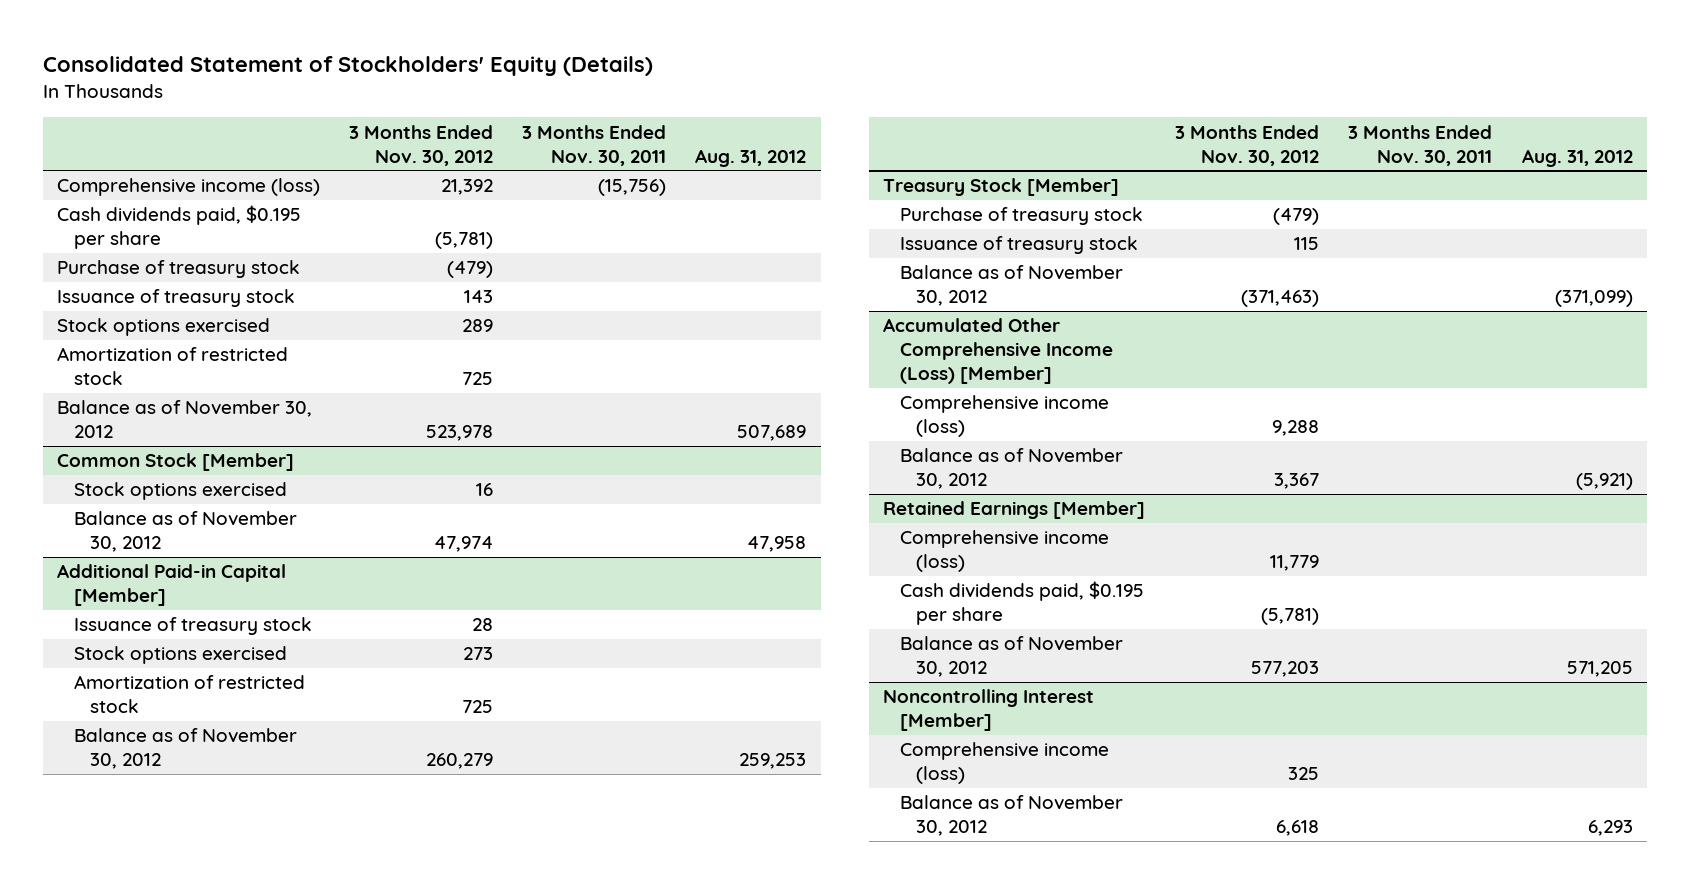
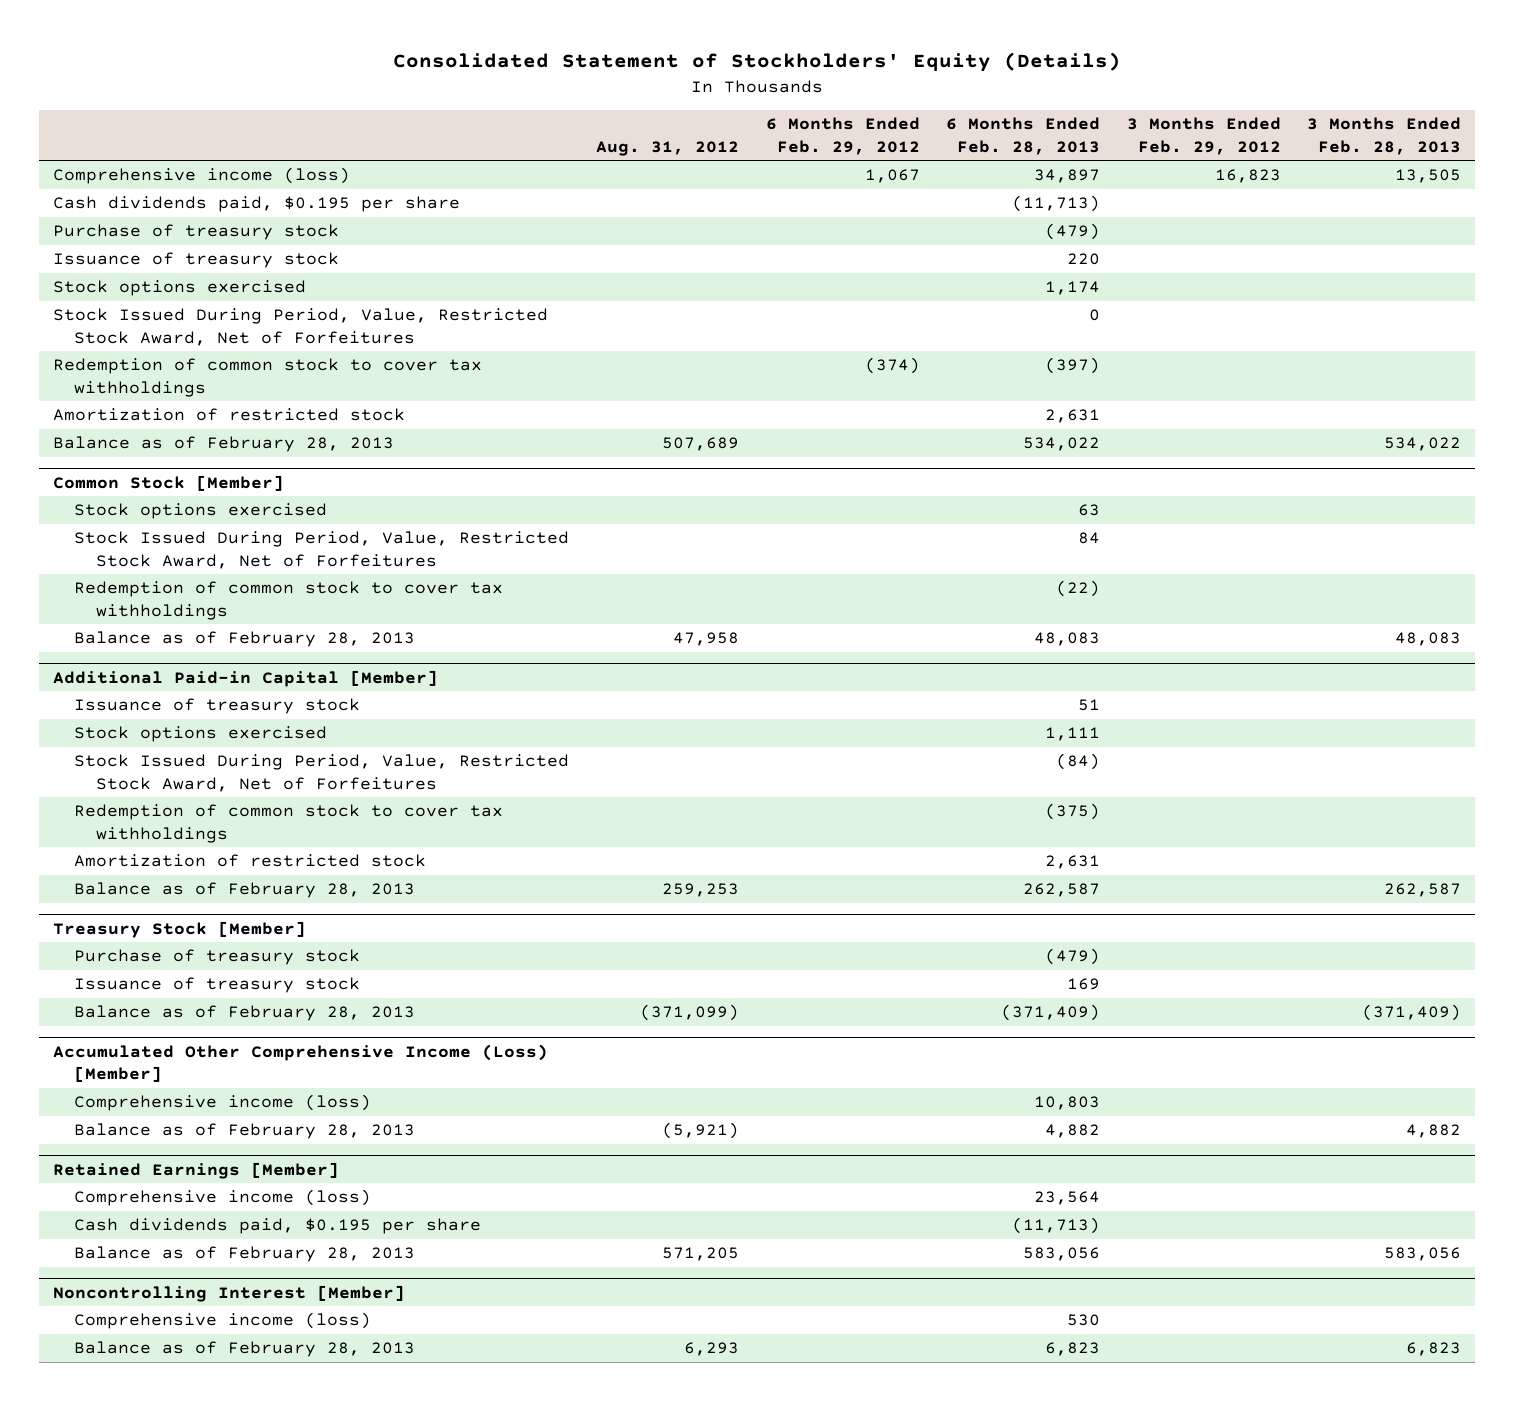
- | 3 Months Ended Nov. 30, 2012 | 3 Months Ended Nov. 30, 2011 | Aug. 31, 2012
+ | Aug. 31, 2012 | 6 Months Ended Feb. 29, 2012 | 6 Months Ended Feb. 28, 2013 | 3 Months Ended Feb. 29, 2012 | 3 Months Ended Feb. 28, 2013
+ Stock Issued During Period, Value, Restricted Stock Award, Net of Forfeitures | | | 0 | |
+ Redemption of common stock to cover tax withholdings | | (374) | (397) | |
- Balance as of November 30, 2012 | 523,978 | | 507,689
+ Balance as of February 28, 2013 | 507,689 | | 534,022 | | 534,022
@ Common Stock [Member]
- Balance as of November 30, 2012 | 47,974 | | 47,958
+ Stock Issued During Period, Value, Restricted Stock Award, Net of Forfeitures | | | 84 | |
+ Redemption of common stock to cover tax withholdings | | | (22) | |
+ Balance as of February 28, 2013 | 47,958 | | 48,083 | | 48,083
@ Additional Paid-in Capital [Member]
+ Stock Issued During Period, Value, Restricted Stock Award, Net of Forfeitures | | | (84) | |
+ Redemption of common stock to cover tax withholdings | | | (375) | |
- Balance as of November 30, 2012 | 260,279 | | 259,253
+ Balance as of February 28, 2013 | 259,253 | | 262,587 | | 262,587
@ Treasury Stock [Member]
- Balance as of November 30, 2012 | (371,463) | | (371,099)
+ Balance as of February 28, 2013 | (371,099) | | (371,409) | | (371,409)
@ Accumulated Other Comprehensive Income (Loss) [Member]
- Balance as of November 30, 2012 | 3,367 | | (5,921)
+ Balance as of February 28, 2013 | (5,921) | | 4,882 | | 4,882
@ Retained Earnings [Member]
- Balance as of November 30, 2012 | 577,203 | | 571,205
+ Balance as of February 28, 2013 | 571,205 | | 583,056 | | 583,056
@ Noncontrolling Interest [Member]
- Balance as of November 30, 2012 | 6,618 | | 6,293
+ Balance as of February 28, 2013 | 6,293 | | 6,823 | | 6,823

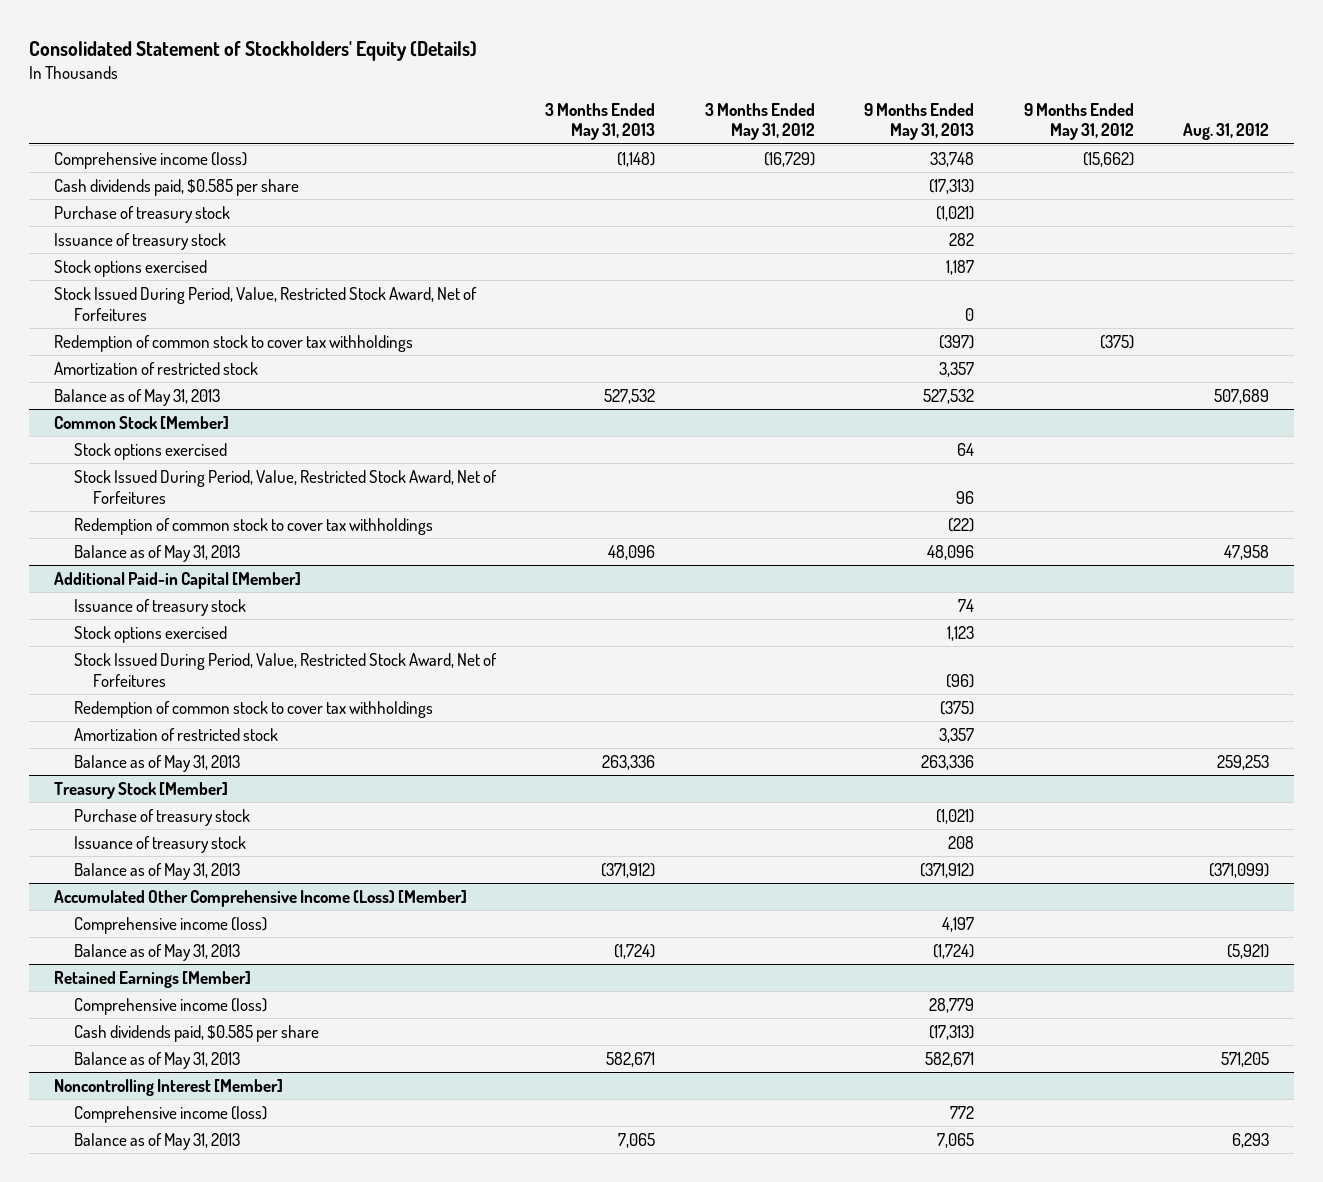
- | Aug. 31, 2012 | 6 Months Ended Feb. 29, 2012 | 6 Months Ended Feb. 28, 2013 | 3 Months Ended Feb. 29, 2012 | 3 Months Ended Feb. 28, 2013
+ | 3 Months Ended May 31, 2013 | 3 Months Ended May 31, 2012 | 9 Months Ended May 31, 2013 | 9 Months Ended May 31, 2012 | Aug. 31, 2012
- Cash dividends paid, $0.195 per share | | | (11,713) | |
+ Cash dividends paid, $0.585 per share | | | (17,313) | |
- Balance as of February 28, 2013 | 507,689 | | 534,022 | | 534,022
+ Balance as of May 31, 2013 | 527,532 | | 527,532 | | 507,689
@ Common Stock [Member]
- Balance as of February 28, 2013 | 47,958 | | 48,083 | | 48,083
+ Balance as of May 31, 2013 | 48,096 | | 48,096 | | 47,958
@ Additional Paid-in Capital [Member]
- Balance as of February 28, 2013 | 259,253 | | 262,587 | | 262,587
+ Balance as of May 31, 2013 | 263,336 | | 263,336 | | 259,253
@ Treasury Stock [Member]
- Balance as of February 28, 2013 | (371,099) | | (371,409) | | (371,409)
+ Balance as of May 31, 2013 | (371,912) | | (371,912) | | (371,099)
@ Accumulated Other Comprehensive Income (Loss) [Member]
- Balance as of February 28, 2013 | (5,921) | | 4,882 | | 4,882
+ Balance as of May 31, 2013 | (1,724) | | (1,724) | | (5,921)
@ Retained Earnings [Member]
- Cash dividends paid, $0.195 per share | | | (11,713) | |
- Balance as of February 28, 2013 | 571,205 | | 583,056 | | 583,056
+ Cash dividends paid, $0.585 per share | | | (17,313) | |
+ Balance as of May 31, 2013 | 582,671 | | 582,671 | | 571,205
@ Noncontrolling Interest [Member]
- Balance as of February 28, 2013 | 6,293 | | 6,823 | | 6,823
+ Balance as of May 31, 2013 | 7,065 | | 7,065 | | 6,293

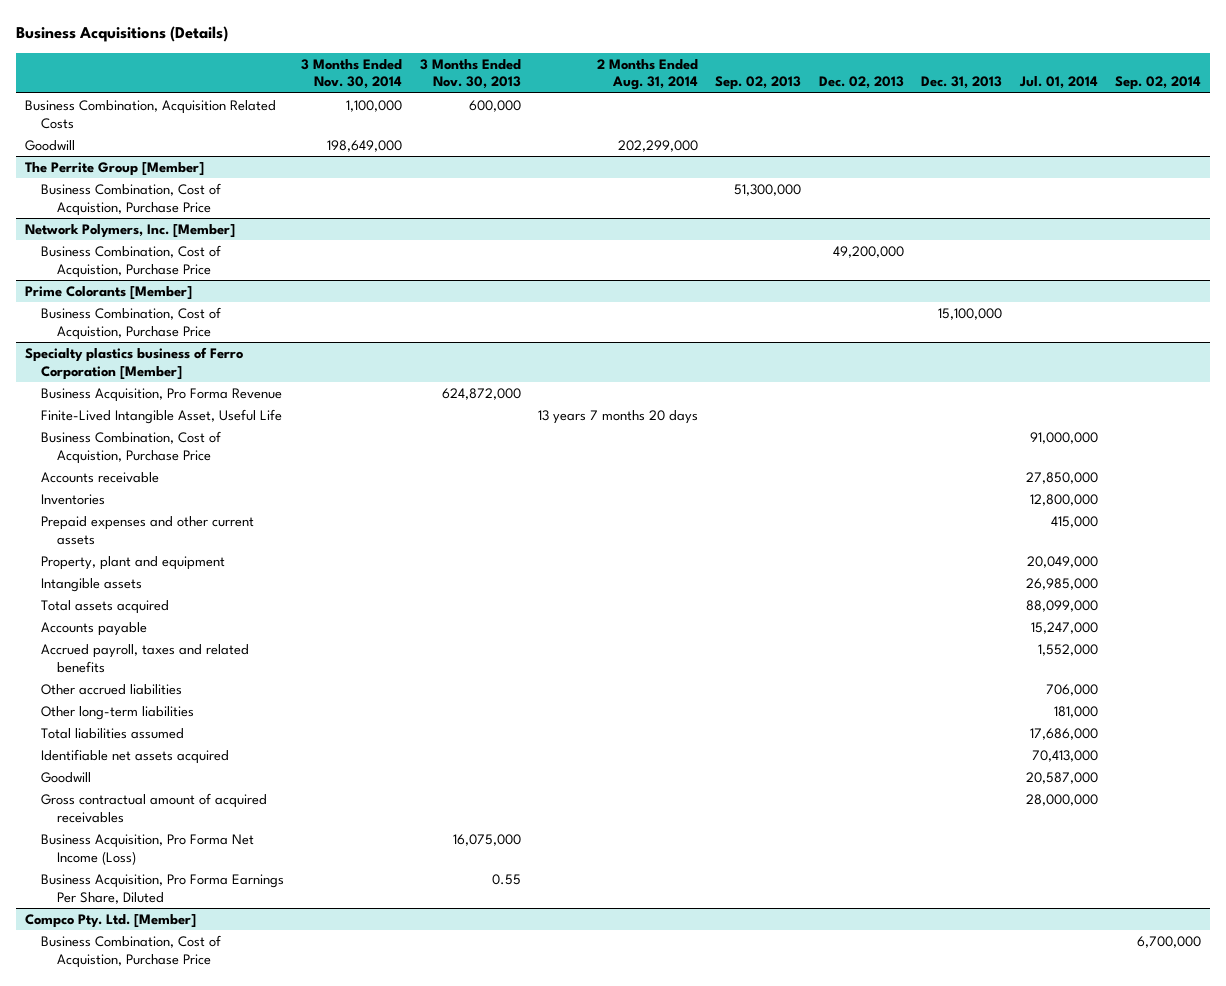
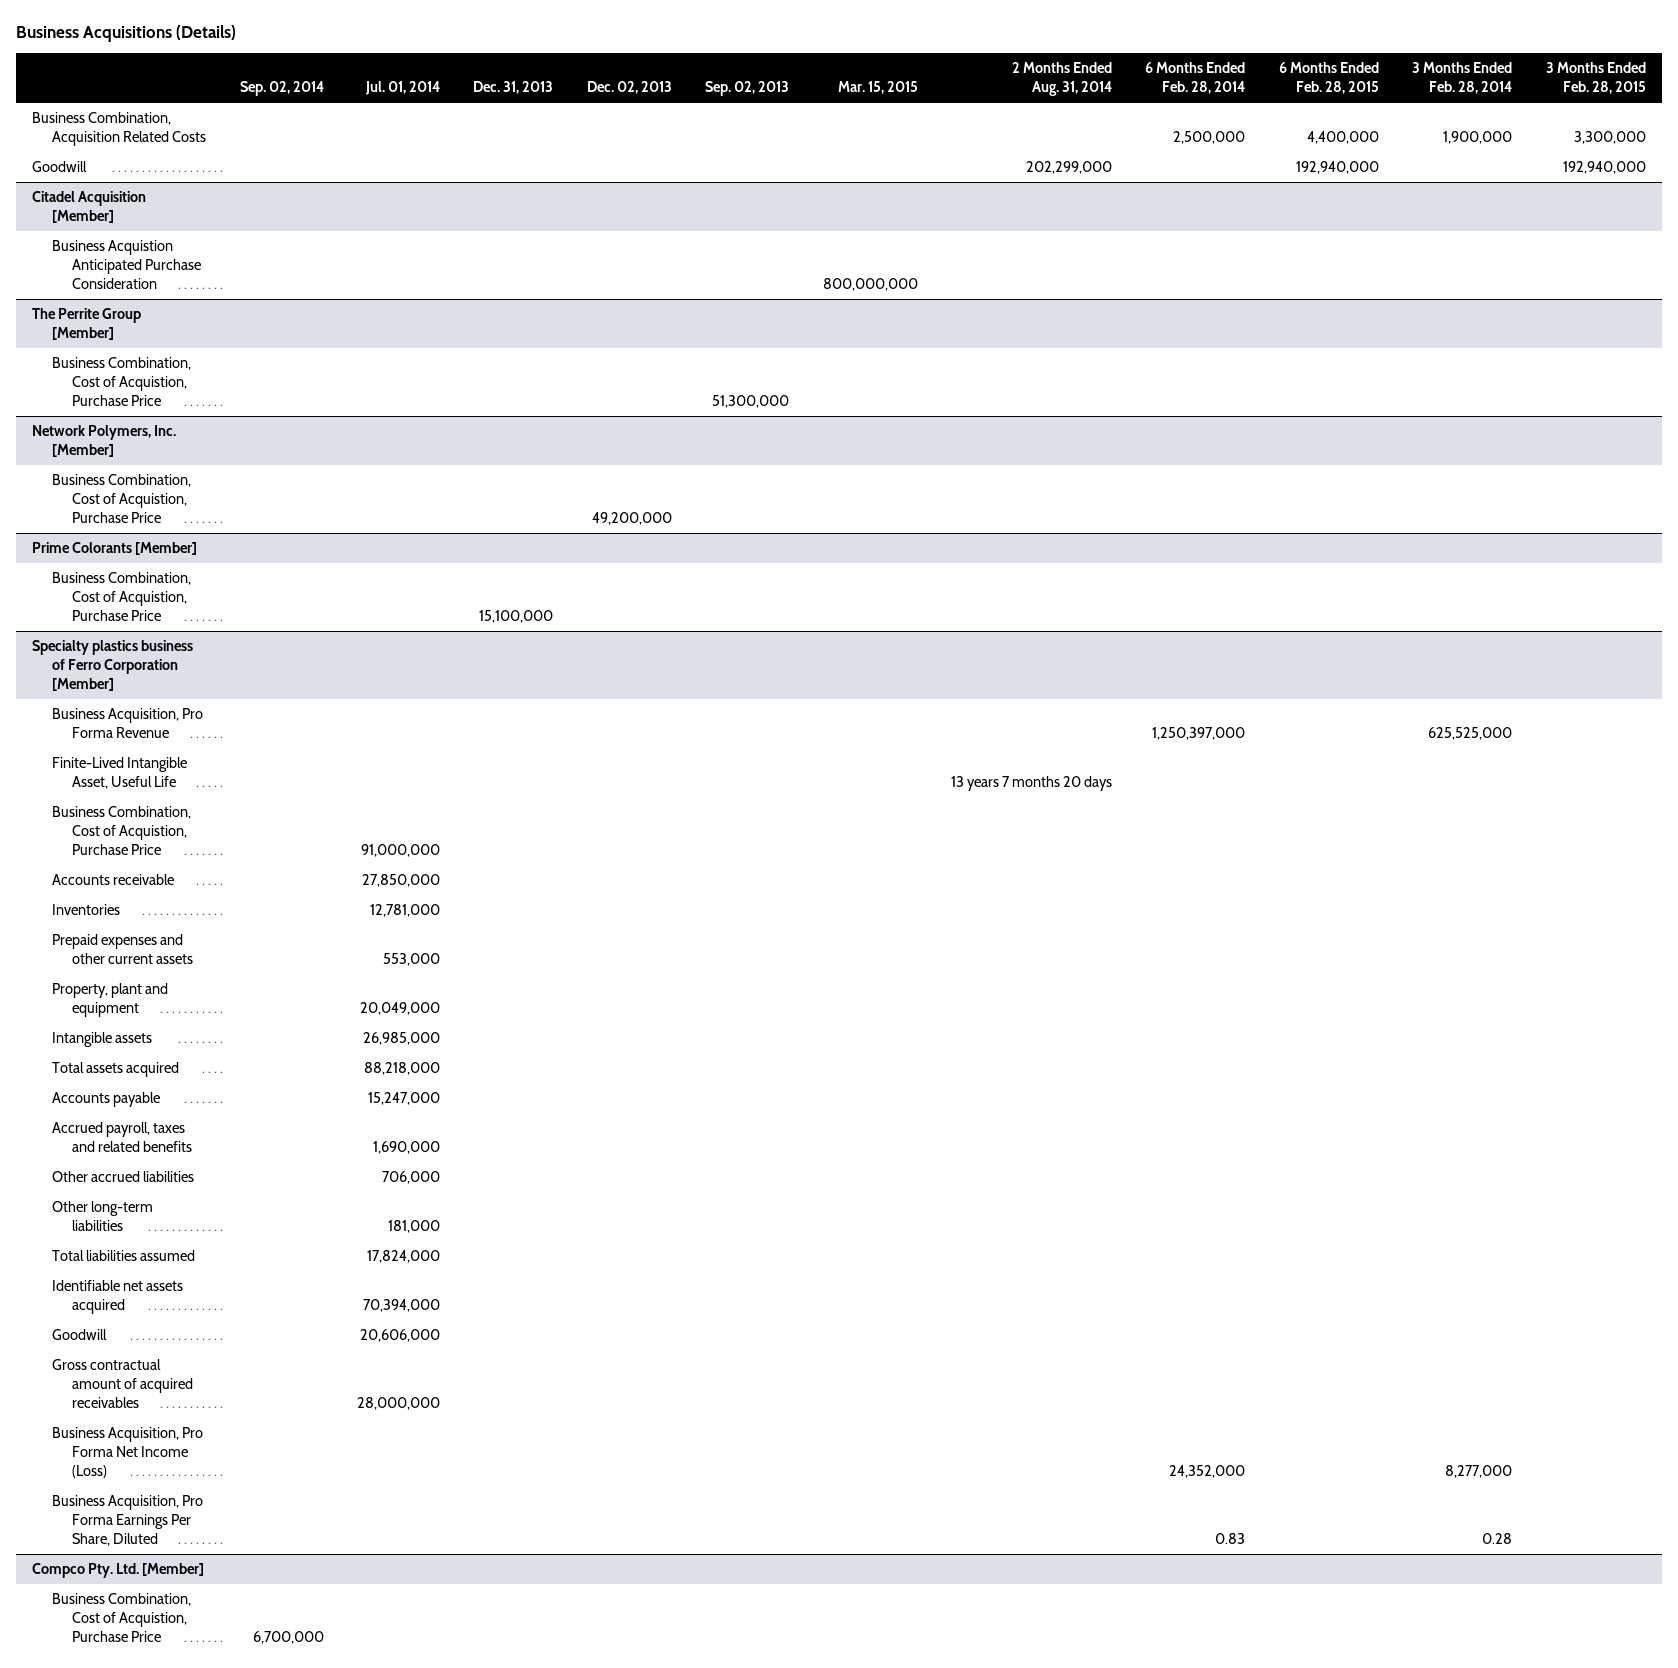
- | 3 Months Ended Nov. 30, 2014 | 3 Months Ended Nov. 30, 2013 | 2 Months Ended Aug. 31, 2014 | Sep. 02, 2013 | Dec. 02, 2013 | Dec. 31, 2013 | Jul. 01, 2014 | Sep. 02, 2014
+ | Sep. 02, 2014 | Jul. 01, 2014 | Dec. 31, 2013 | Dec. 02, 2013 | Sep. 02, 2013 | Mar. 15, 2015 | 2 Months Ended Aug. 31, 2014 | 6 Months Ended Feb. 28, 2014 | 6 Months Ended Feb. 28, 2015 | 3 Months Ended Feb. 28, 2014 | 3 Months Ended Feb. 28, 2015
+ Citadel Acquisition [Member]
+ Business Acquistion Anticipated Purchase Consideration | | | | | | 800,000,000 | | | | |
@ Specialty plastics business of Ferro Corporation [Member]
- Inventories | | | | | | | 12,800,000 |
- Prepaid expenses and other current assets | | | | | | | 415,000 |
+ Inventories | | 12,781,000 | | | | | | | | |
+ Prepaid expenses and other current assets | | 553,000 | | | | | | | | |
- Total assets acquired | | | | | | | 88,099,000 |
+ Total assets acquired | | 88,218,000 | | | | | | | | |
- Accrued payroll, taxes and related benefits | | | | | | | 1,552,000 |
+ Accrued payroll, taxes and related benefits | | 1,690,000 | | | | | | | | |
- Total liabilities assumed | | | | | | | 17,686,000 |
- Identifiable net assets acquired | | | | | | | 70,413,000 |
- Goodwill | | | | | | | 20,587,000 |
+ Total liabilities assumed | | 17,824,000 | | | | | | | | |
+ Identifiable net assets acquired | | 70,394,000 | | | | | | | | |
+ Goodwill | | 20,606,000 | | | | | | | | |

